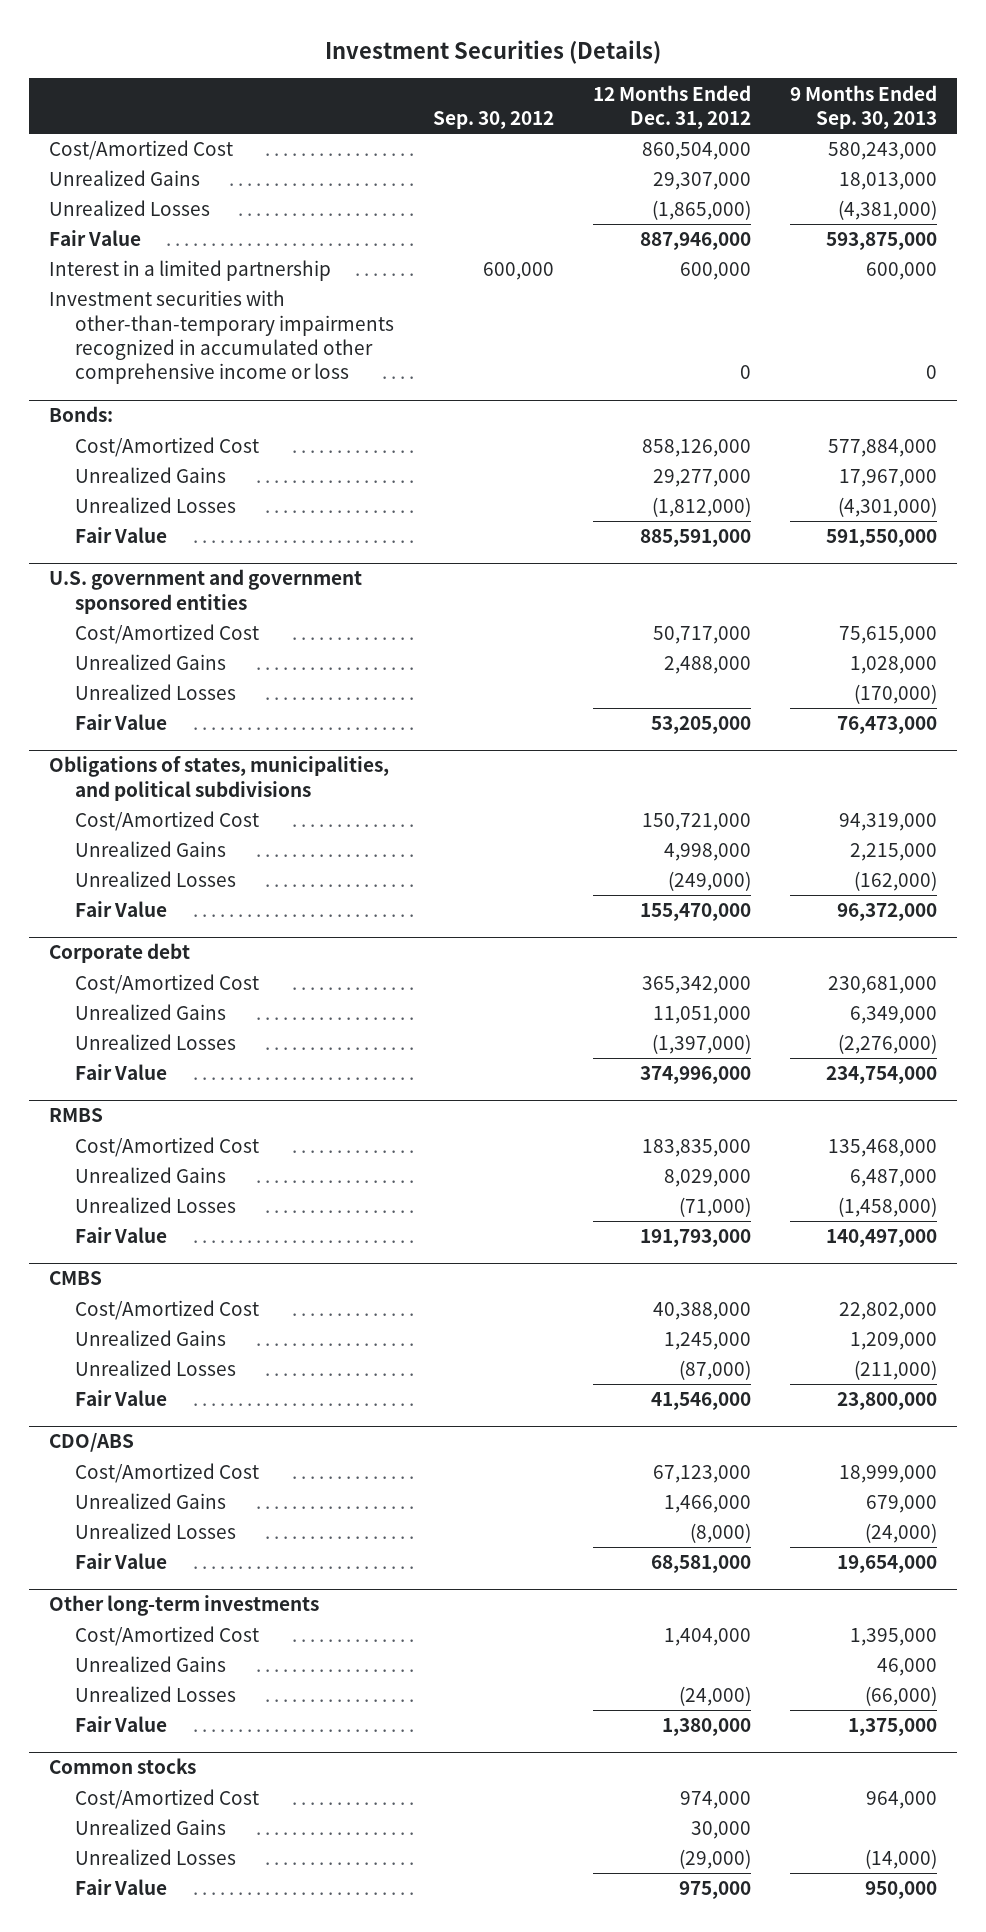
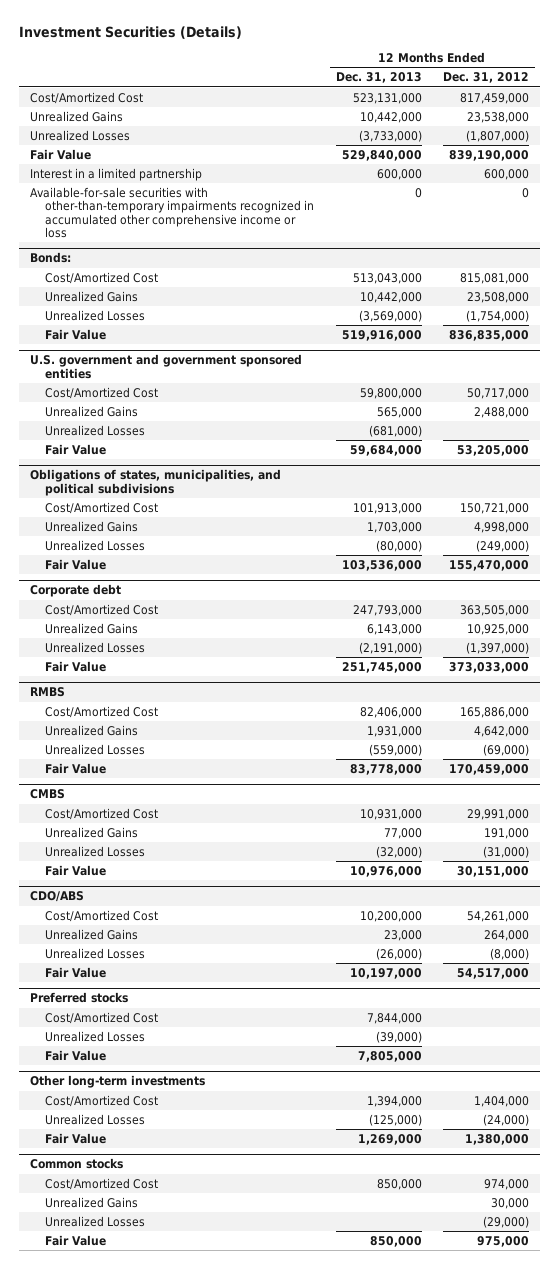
- | Sep. 30, 2012 | 12 Months Ended Dec. 31, 2012 | 9 Months Ended Sep. 30, 2013
+ | 12 Months Ended Dec. 31, 2013 | 12 Months Ended Dec. 31, 2012
- Cost/Amortized Cost | | 860,504,000 | 580,243,000
- Unrealized Gains | | 29,307,000 | 18,013,000
- Unrealized Losses | | (1,865,000) | (4,381,000)
- Fair Value | | 887,946,000 | 593,875,000
+ Cost/Amortized Cost | 523,131,000 | 817,459,000
+ Unrealized Gains | 10,442,000 | 23,538,000
+ Unrealized Losses | (3,733,000) | (1,807,000)
+ Fair Value | 529,840,000 | 839,190,000
- Investment securities with other-than-temporary impairments recognized in accumulated other comprehensive income or loss | | 0 | 0
+ Available-for-sale securities with other-than-temporary impairments recognized in accumulated other comprehensive income or loss | 0 | 0
@ Bonds:
- Cost/Amortized Cost | | 858,126,000 | 577,884,000
- Unrealized Gains | | 29,277,000 | 17,967,000
- Unrealized Losses | | (1,812,000) | (4,301,000)
- Fair Value | | 885,591,000 | 591,550,000
+ Cost/Amortized Cost | 513,043,000 | 815,081,000
+ Unrealized Gains | 10,442,000 | 23,508,000
+ Unrealized Losses | (3,569,000) | (1,754,000)
+ Fair Value | 519,916,000 | 836,835,000
@ Corporate debt
- Cost/Amortized Cost | | 365,342,000 | 230,681,000
- Unrealized Gains | | 11,051,000 | 6,349,000
+ Cost/Amortized Cost | 247,793,000 | 363,505,000
+ Unrealized Gains | 6,143,000 | 10,925,000
- Fair Value | | 374,996,000 | 234,754,000
+ Fair Value | 251,745,000 | 373,033,000
@ RMBS
- Cost/Amortized Cost | | 183,835,000 | 135,468,000
- Unrealized Gains | | 8,029,000 | 6,487,000
- Unrealized Losses | | (71,000) | (1,458,000)
- Fair Value | | 191,793,000 | 140,497,000
+ Cost/Amortized Cost | 82,406,000 | 165,886,000
+ Unrealized Gains | 1,931,000 | 4,642,000
+ Unrealized Losses | (559,000) | (69,000)
+ Fair Value | 83,778,000 | 170,459,000
@ CMBS
- Cost/Amortized Cost | | 40,388,000 | 22,802,000
- Unrealized Gains | | 1,245,000 | 1,209,000
- Unrealized Losses | | (87,000) | (211,000)
- Fair Value | | 41,546,000 | 23,800,000
+ Cost/Amortized Cost | 10,931,000 | 29,991,000
+ Unrealized Gains | 77,000 | 191,000
+ Unrealized Losses | (32,000) | (31,000)
+ Fair Value | 10,976,000 | 30,151,000
@ CDO/ABS
- Cost/Amortized Cost | | 67,123,000 | 18,999,000
- Unrealized Gains | | 1,466,000 | 679,000
+ Cost/Amortized Cost | 10,200,000 | 54,261,000
+ Unrealized Gains | 23,000 | 264,000
- Fair Value | | 68,581,000 | 19,654,000
+ Fair Value | 10,197,000 | 54,517,000
+ Preferred stocks
+ Cost/Amortized Cost | 7,844,000 |
+ Unrealized Losses | (39,000) |
+ Fair Value | 7,805,000 |
@ Other long-term investments
- Unrealized Gains | | | 46,000

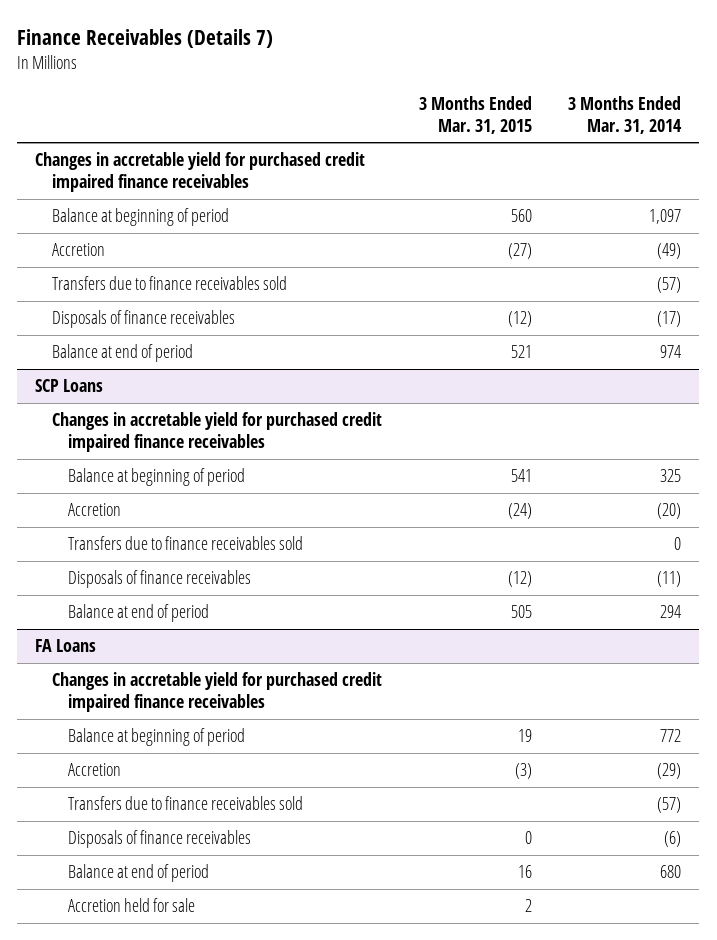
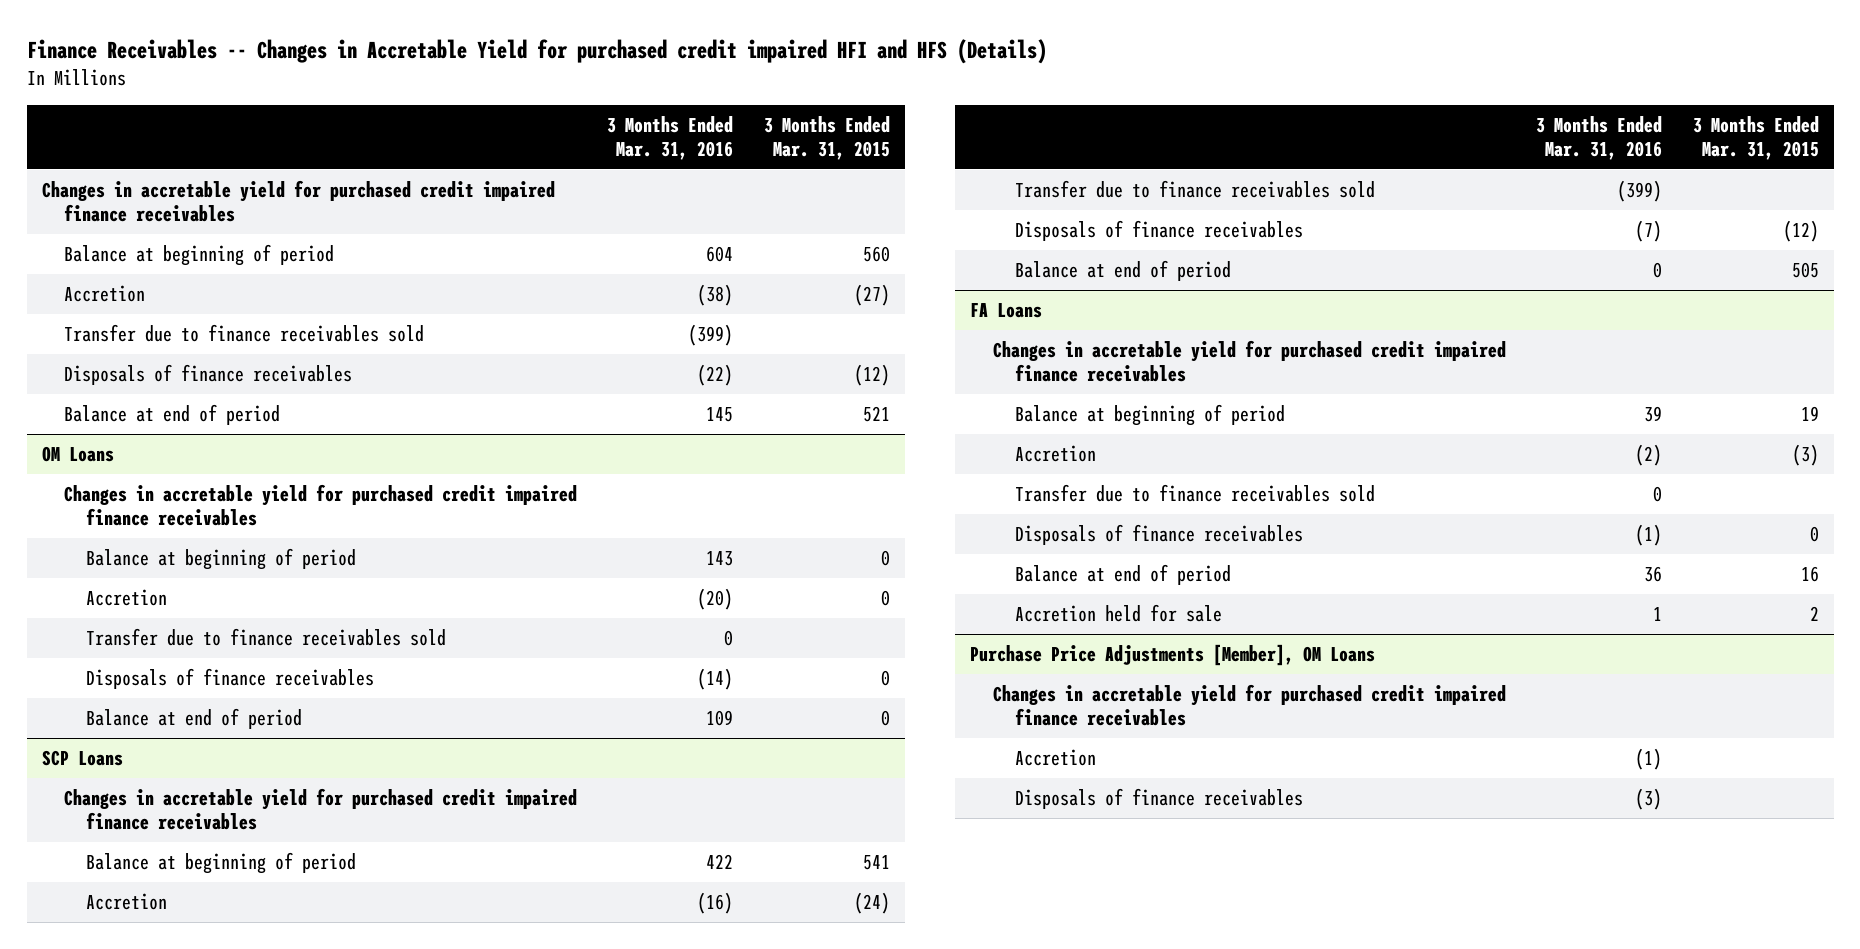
- Finance Receivables (Details 7)
+ Finance Receivables -- Changes in Accretable Yield for purchased credit impaired HFI and HFS (Details)
- | 3 Months Ended Mar. 31, 2015 | 3 Months Ended Mar. 31, 2014
+ | 3 Months Ended Mar. 31, 2016 | 3 Months Ended Mar. 31, 2015
- Transfers due to finance receivables sold | | (57)
+ Transfer due to finance receivables sold | (399) |
+ OM Loans
+ Changes in accretable yield for purchased credit impaired finance receivables
+ Balance at beginning of period | 143 | 0
+ Accretion | (20) | 0
+ Transfer due to finance receivables sold | 0 |
+ Disposals of finance receivables | (14) | 0
+ Balance at end of period | 109 | 0
@ SCP Loans
- Transfers due to finance receivables sold | | 0
+ Transfer due to finance receivables sold | (399) |
@ FA Loans
- Transfers due to finance receivables sold | | (57)
+ Transfer due to finance receivables sold | 0 |
+ Purchase Price Adjustments [Member], OM Loans
+ Changes in accretable yield for purchased credit impaired finance receivables
+ Accretion | (1) |
+ Disposals of finance receivables | (3) |

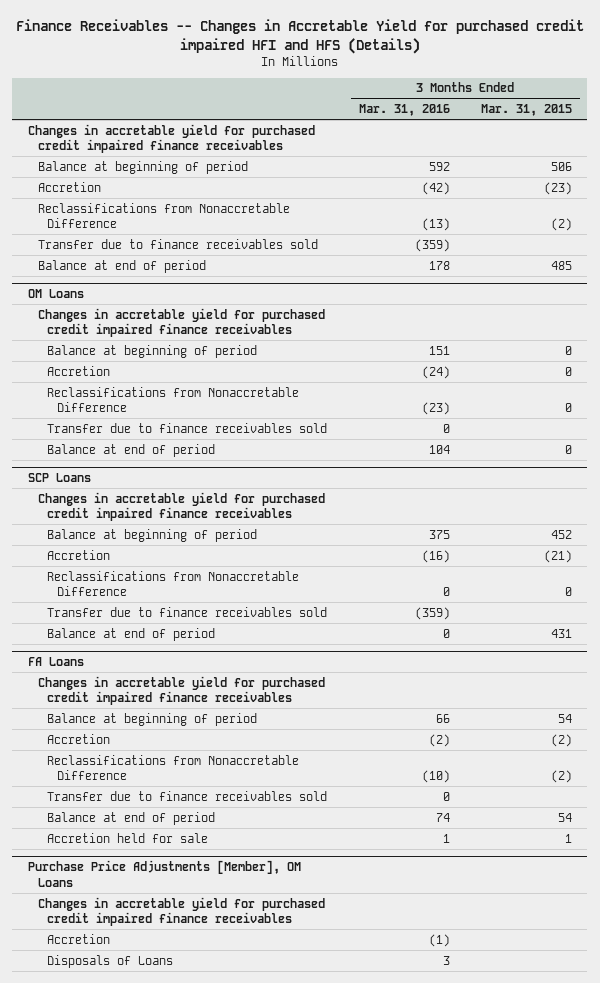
- Balance at beginning of period | 604 | 560
- Accretion | (38) | (27)
- Transfer due to finance receivables sold | (399) |
- Disposals of finance receivables | (22) | (12)
- Balance at end of period | 145 | 521
+ Balance at beginning of period | 592 | 506
+ Accretion | (42) | (23)
+ Reclassifications from Nonaccretable Difference | (13) | (2)
+ Transfer due to finance receivables sold | (359) |
+ Balance at end of period | 178 | 485
@ OM Loans
- Balance at beginning of period | 143 | 0
- Accretion | (20) | 0
+ Balance at beginning of period | 151 | 0
+ Accretion | (24) | 0
+ Reclassifications from Nonaccretable Difference | (23) | 0
- Disposals of finance receivables | (14) | 0
- Balance at end of period | 109 | 0
+ Balance at end of period | 104 | 0
@ SCP Loans
- Balance at beginning of period | 422 | 541
- Accretion | (16) | (24)
- Transfer due to finance receivables sold | (399) |
- Disposals of finance receivables | (7) | (12)
- Balance at end of period | 0 | 505
+ Balance at beginning of period | 375 | 452
+ Accretion | (16) | (21)
+ Reclassifications from Nonaccretable Difference | 0 | 0
+ Transfer due to finance receivables sold | (359) |
+ Balance at end of period | 0 | 431
@ FA Loans
- Balance at beginning of period | 39 | 19
- Accretion | (2) | (3)
+ Balance at beginning of period | 66 | 54
+ Accretion | (2) | (2)
+ Reclassifications from Nonaccretable Difference | (10) | (2)
- Disposals of finance receivables | (1) | 0
- Balance at end of period | 36 | 16
- Accretion held for sale | 1 | 2
+ Balance at end of period | 74 | 54
+ Accretion held for sale | 1 | 1
@ Purchase Price Adjustments [Member], OM Loans
- Disposals of finance receivables | (3) |
+ Disposals of Loans | 3 |

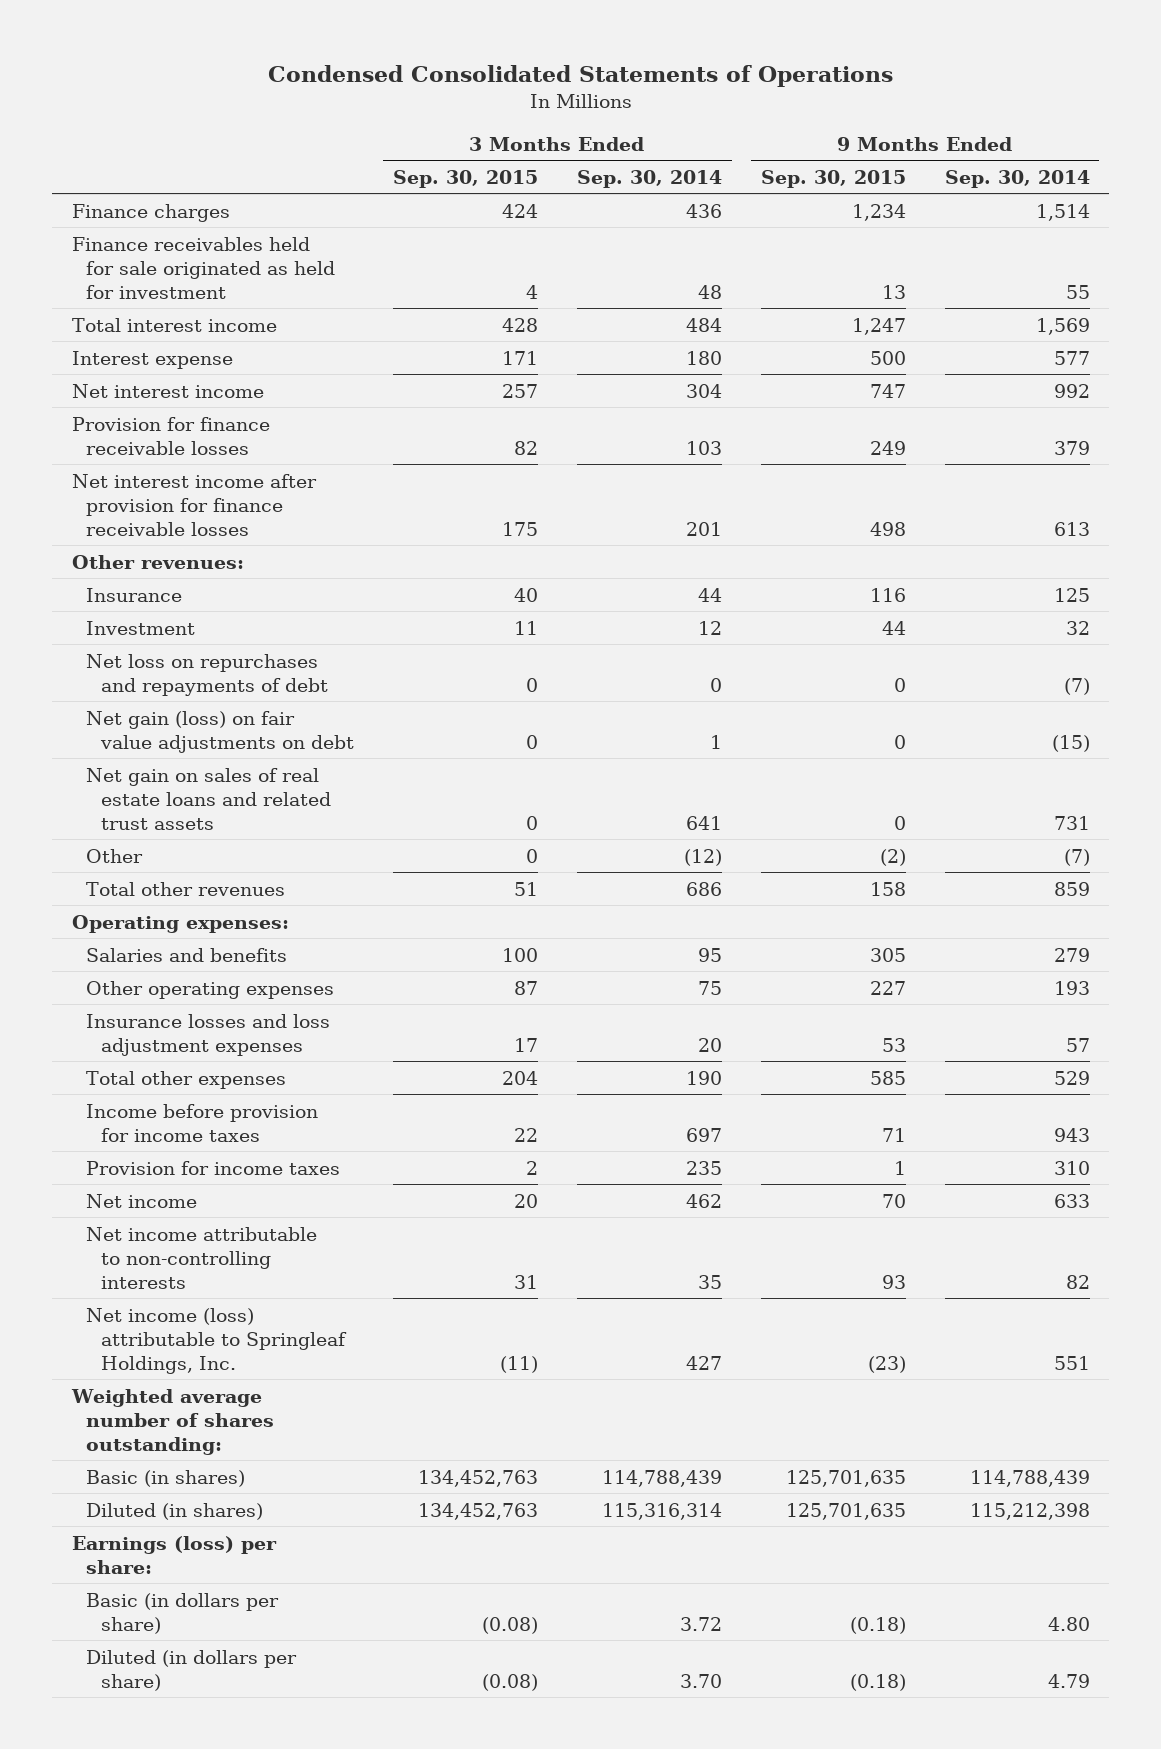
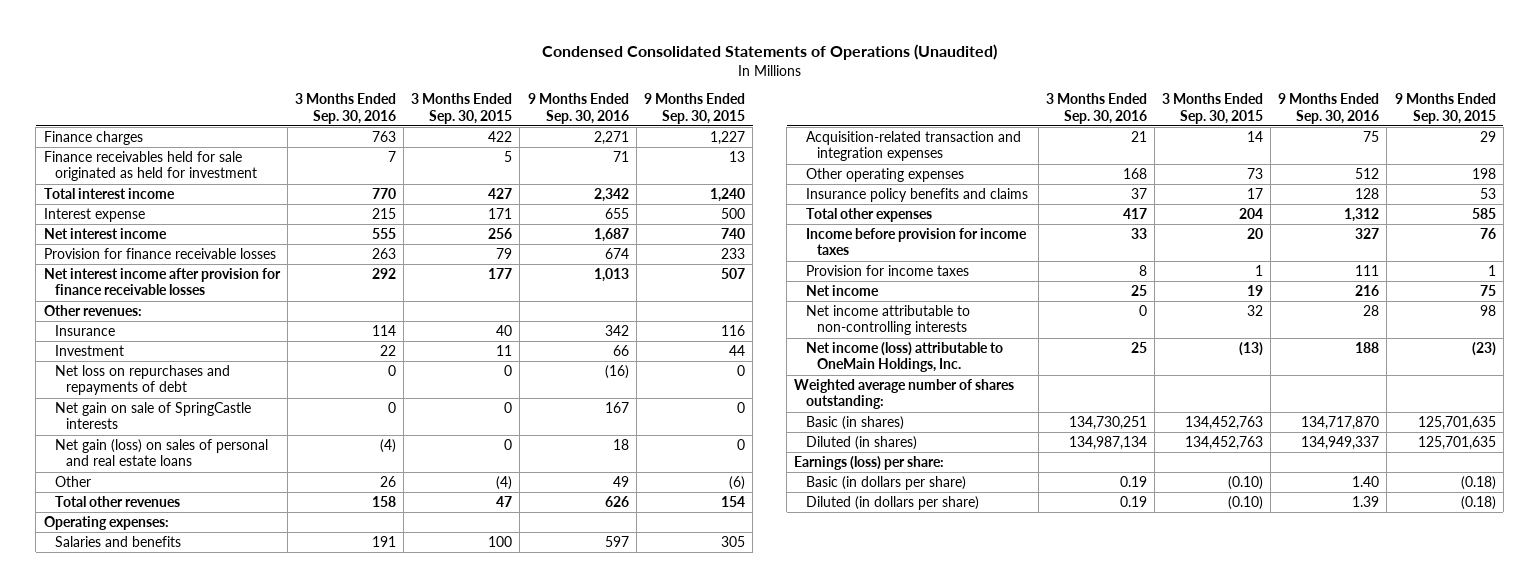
- Condensed Consolidated Statements of Operations
+ Condensed Consolidated Statements of Operations (Unaudited)
- | 3 Months Ended Sep. 30, 2015 | 3 Months Ended Sep. 30, 2014 | 9 Months Ended Sep. 30, 2015 | 9 Months Ended Sep. 30, 2014
+ | 3 Months Ended Sep. 30, 2016 | 3 Months Ended Sep. 30, 2015 | 9 Months Ended Sep. 30, 2016 | 9 Months Ended Sep. 30, 2015
- Finance charges | 424 | 436 | 1,234 | 1,514
- Finance receivables held for sale originated as held for investment | 4 | 48 | 13 | 55
- Total interest income | 428 | 484 | 1,247 | 1,569
+ Finance charges | 763 | 422 | 2,271 | 1,227
+ Finance receivables held for sale originated as held for investment | 7 | 5 | 71 | 13
+ Total interest income | 770 | 427 | 2,342 | 1,240
- Net interest income | 257 | 304 | 747 | 992
- Provision for finance receivable losses | 82 | 103 | 249 | 379
- Net interest income after provision for finance receivable losses | 175 | 201 | 498 | 613
+ Net interest income | 555 | 256 | 1,687 | 740
+ Provision for finance receivable losses | 263 | 79 | 674 | 233
+ Net interest income after provision for finance receivable losses | 292 | 177 | 1,013 | 507
- Net gain (loss) on fair value adjustments on debt | 0 | 1 | 0 | (15)
- Net gain on sales of real estate loans and related trust assets | 0 | 641 | 0 | 731
- Other | 0 | (12) | (2) | (7)
- Total other revenues | 51 | 686 | 158 | 859
+ Net gain on sale of SpringCastle interests | 0 | 0 | 167 | 0
+ Net gain (loss) on sales of personal and real estate loans | (4) | 0 | 18 | 0
+ Other | 26 | (4) | 49 | (6)
+ Total other revenues | 158 | 47 | 626 | 154
- Other operating expenses | 87 | 75 | 227 | 193
- Insurance losses and loss adjustment expenses | 17 | 20 | 53 | 57
+ Acquisition-related transaction and integration expenses | 21 | 14 | 75 | 29
+ Other operating expenses | 168 | 73 | 512 | 198
+ Insurance policy benefits and claims | 37 | 17 | 128 | 53
- Income before provision for income taxes | 22 | 697 | 71 | 943
- Provision for income taxes | 2 | 235 | 1 | 310
- Net income | 20 | 462 | 70 | 633
- Net income attributable to non-controlling interests | 31 | 35 | 93 | 82
- Net income (loss) attributable to Springleaf Holdings, Inc. | (11) | 427 | (23) | 551
+ Income before provision for income taxes | 33 | 20 | 327 | 76
+ Provision for income taxes | 8 | 1 | 111 | 1
+ Net income | 25 | 19 | 216 | 75
+ Net income attributable to non-controlling interests | 0 | 32 | 28 | 98
+ Net income (loss) attributable to OneMain Holdings, Inc. | 25 | (13) | 188 | (23)
- Basic (in dollars per share) | (0.08) | 3.72 | (0.18) | 4.80
- Diluted (in dollars per share) | (0.08) | 3.70 | (0.18) | 4.79
+ Basic (in dollars per share) | 0.19 | (0.10) | 1.40 | (0.18)
+ Diluted (in dollars per share) | 0.19 | (0.10) | 1.39 | (0.18)

